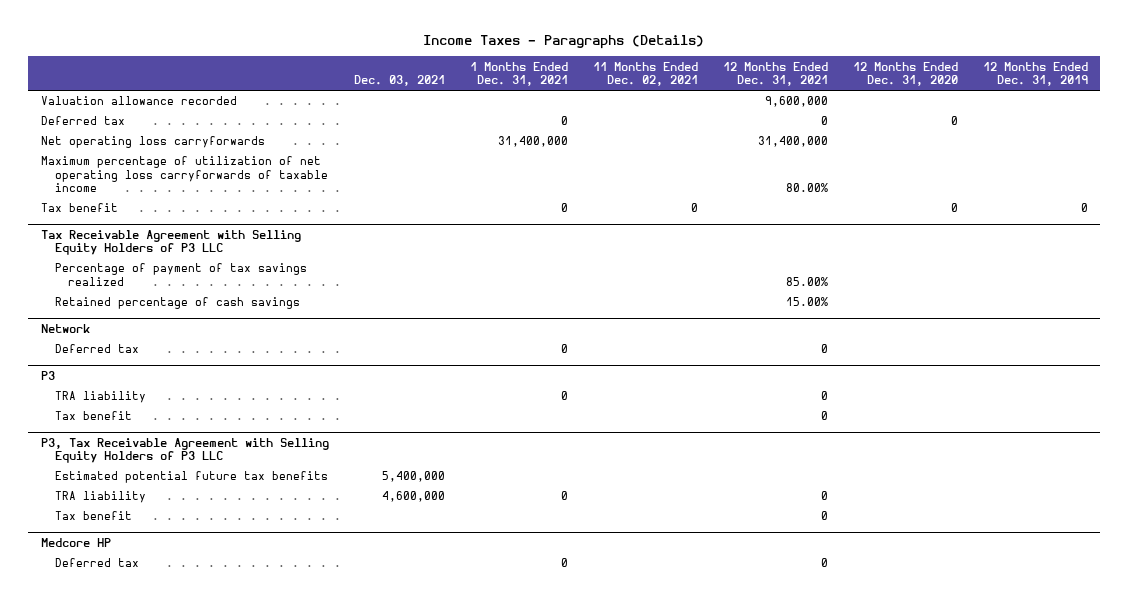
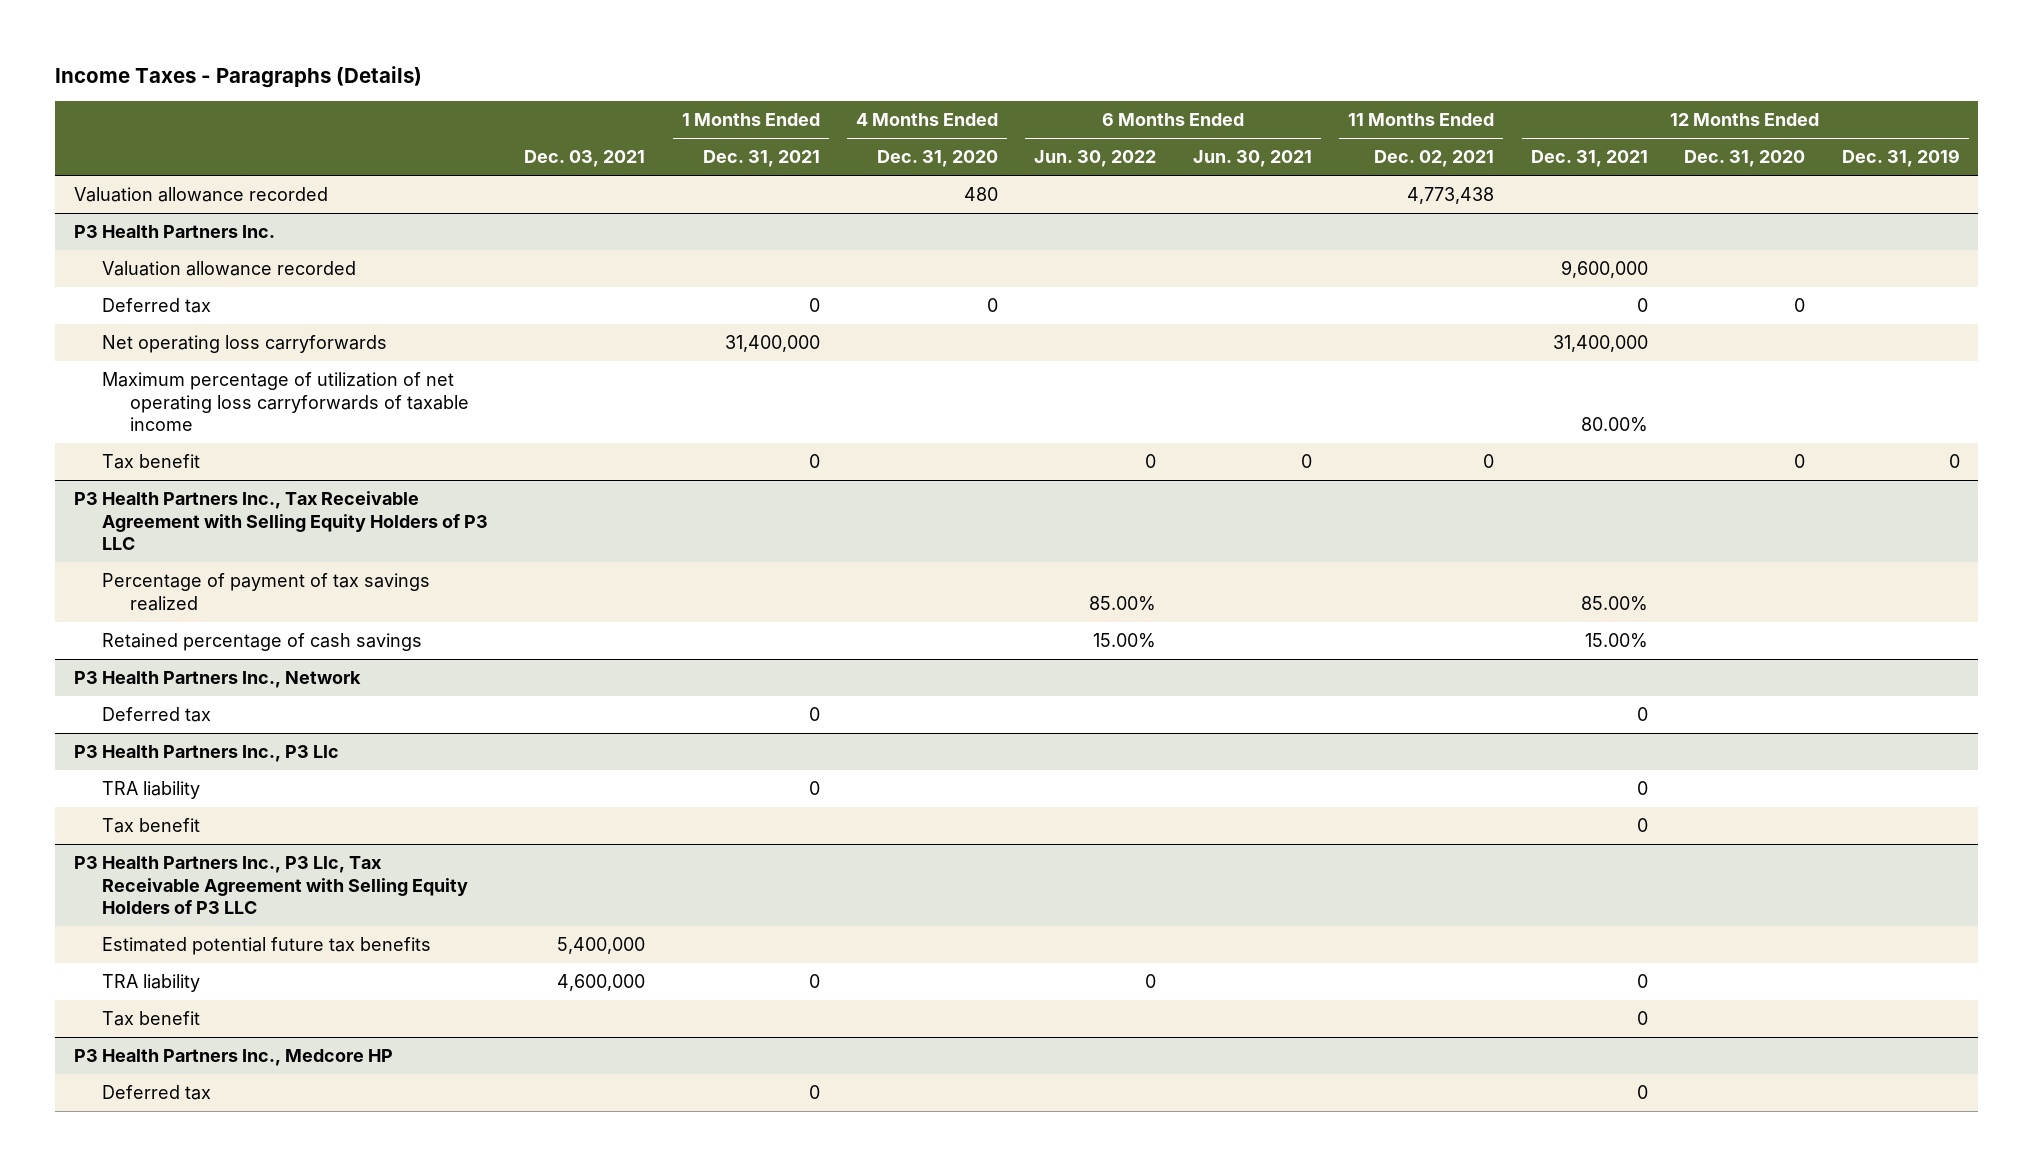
- | Dec. 03, 2021 | 1 Months Ended Dec. 31, 2021 | 11 Months Ended Dec. 02, 2021 | 12 Months Ended Dec. 31, 2021 | 12 Months Ended Dec. 31, 2020 | 12 Months Ended Dec. 31, 2019
+ | Dec. 03, 2021 | 1 Months Ended Dec. 31, 2021 | 4 Months Ended Dec. 31, 2020 | 6 Months Ended Jun. 30, 2022 | 6 Months Ended Jun. 30, 2021 | 11 Months Ended Dec. 02, 2021 | 12 Months Ended Dec. 31, 2021 | 12 Months Ended Dec. 31, 2020 | 12 Months Ended Dec. 31, 2019
+ Valuation allowance recorded | | | 480 | | | 4,773,438 | | |
+ P3 Health Partners Inc.
- Tax Receivable Agreement with Selling Equity Holders of P3 LLC
+ P3 Health Partners Inc., Tax Receivable Agreement with Selling Equity Holders of P3 LLC
- Network
+ P3 Health Partners Inc., Network
- P3
+ P3 Health Partners Inc., P3 Llc
- P3, Tax Receivable Agreement with Selling Equity Holders of P3 LLC
+ P3 Health Partners Inc., P3 Llc, Tax Receivable Agreement with Selling Equity Holders of P3 LLC
- Medcore HP
+ P3 Health Partners Inc., Medcore HP

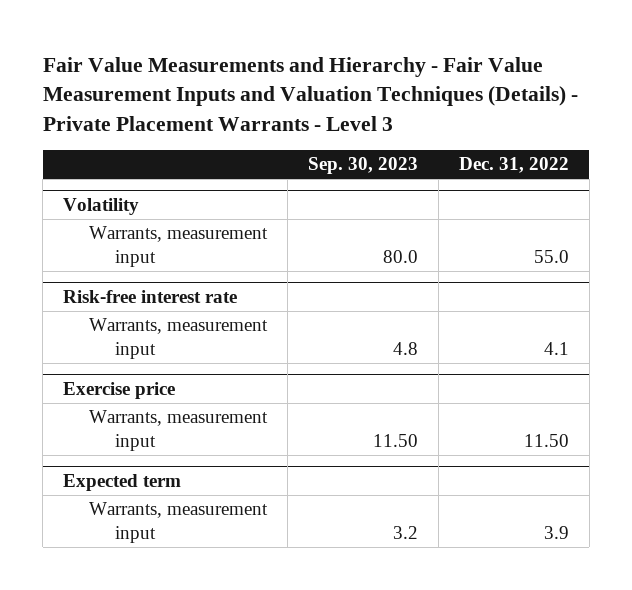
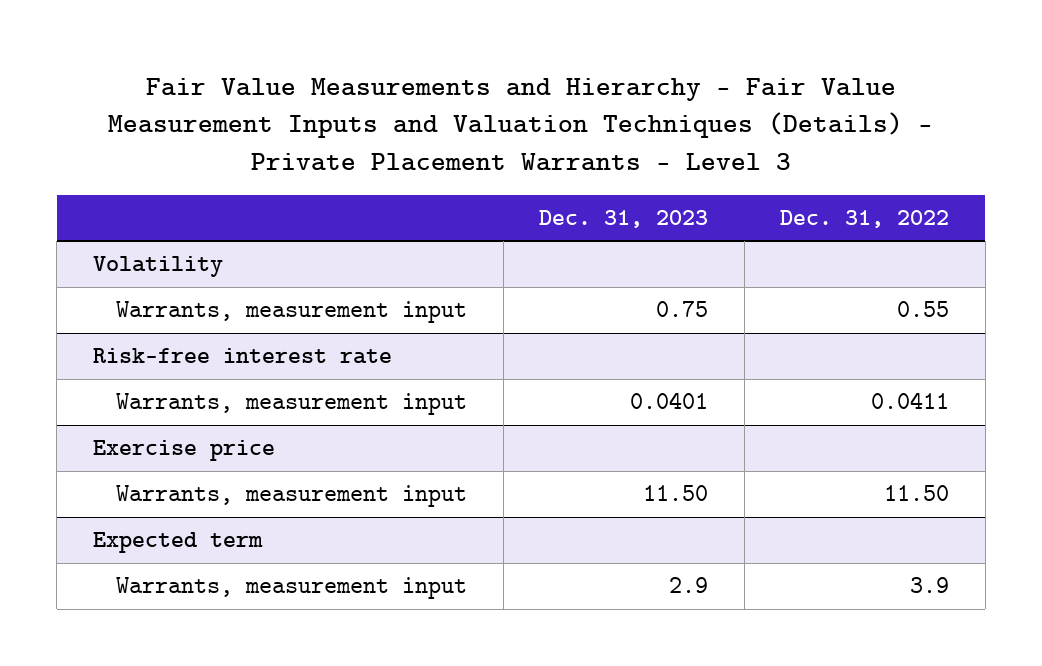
- | Sep. 30, 2023 | Dec. 31, 2022
+ | Dec. 31, 2023 | Dec. 31, 2022
@ Volatility
- Warrants, measurement input | 80.0 | 55.0
+ Warrants, measurement input | 0.75 | 0.55
@ Risk-free interest rate
- Warrants, measurement input | 4.8 | 4.1
+ Warrants, measurement input | 0.0401 | 0.0411

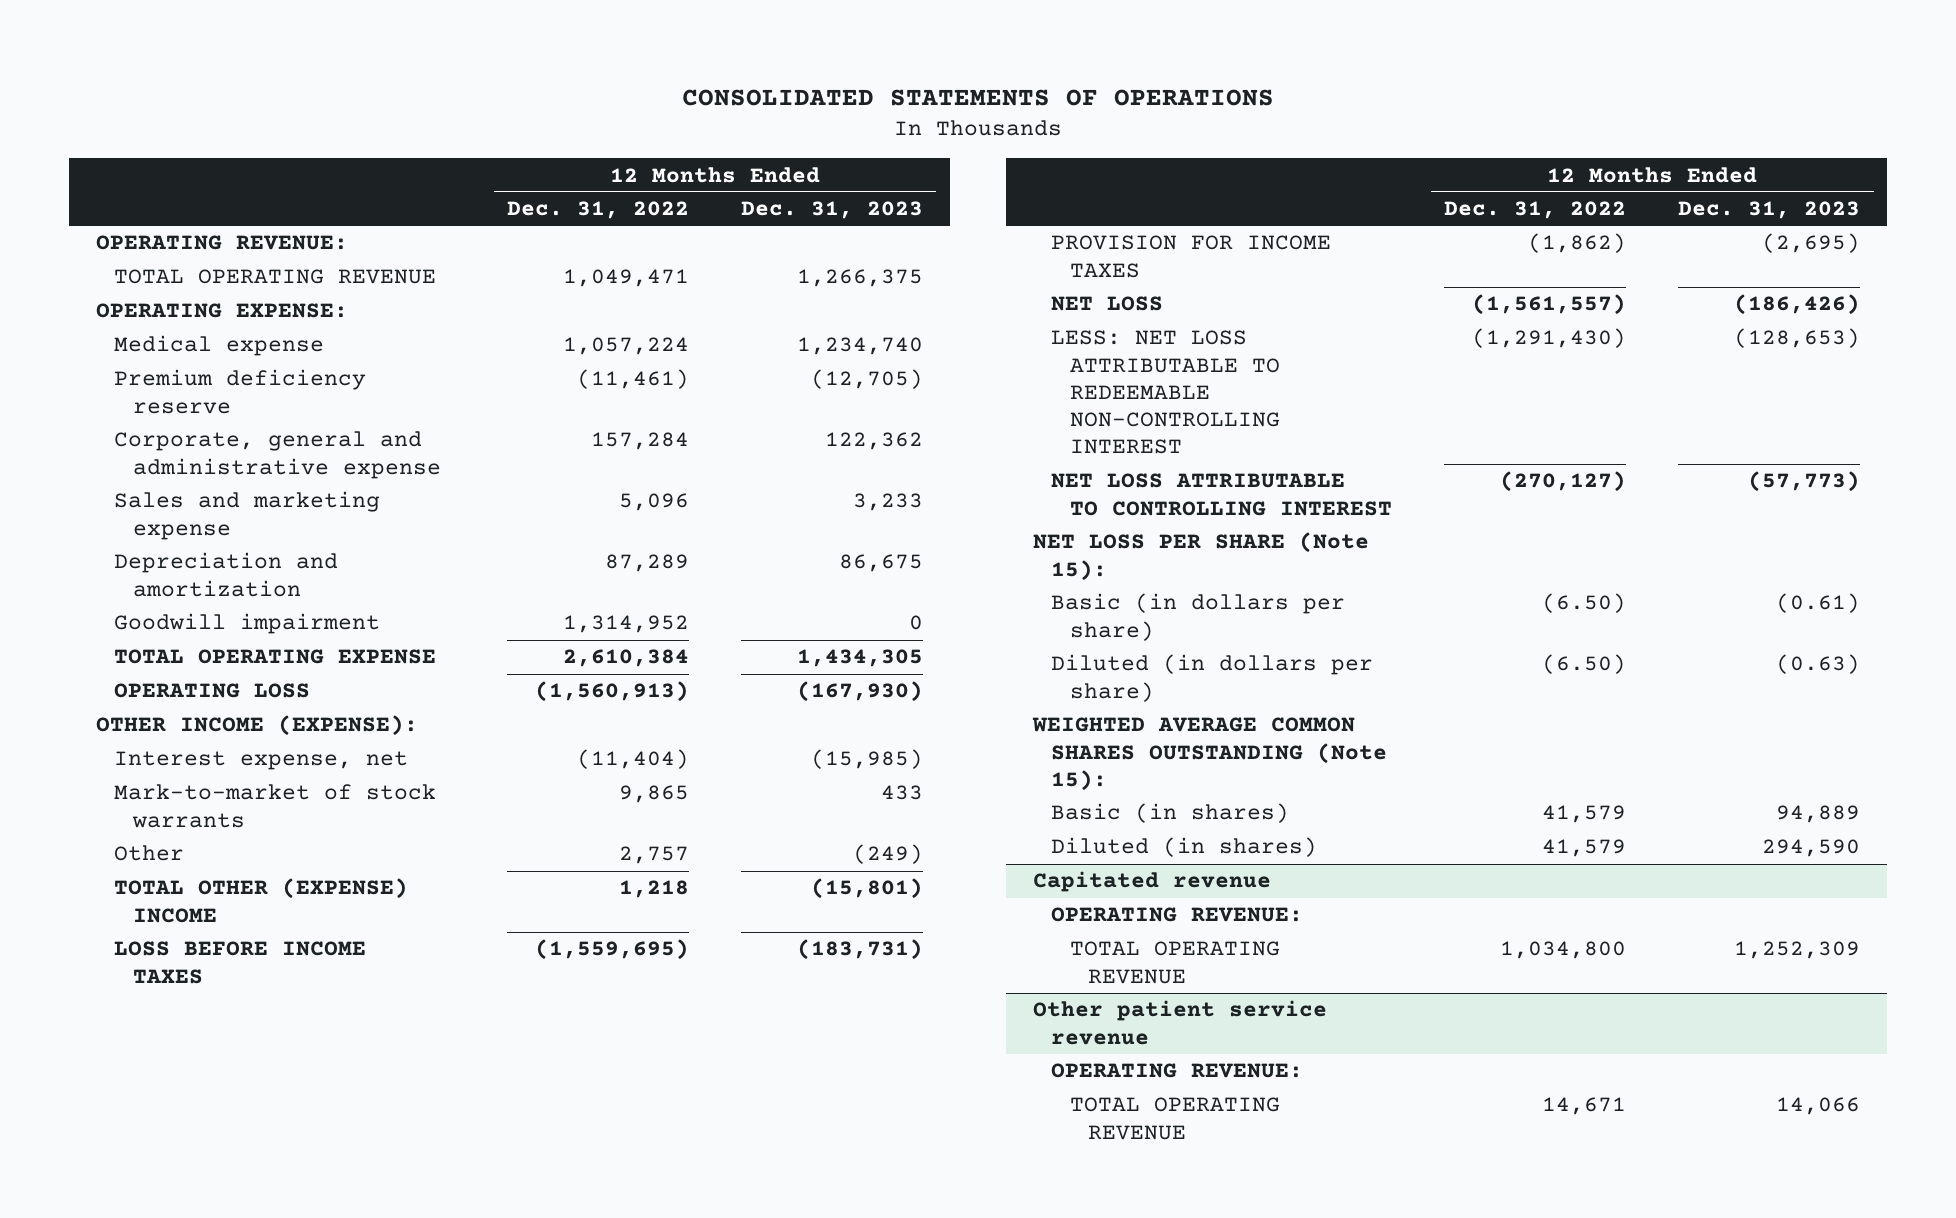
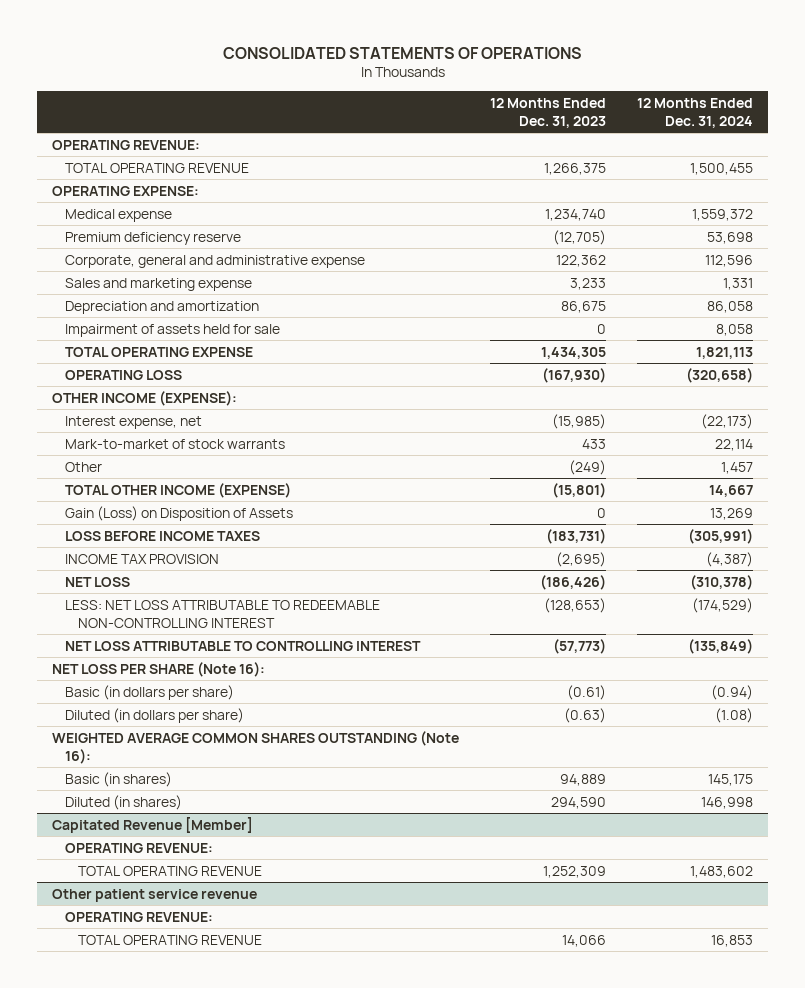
- | 12 Months Ended Dec. 31, 2022 | 12 Months Ended Dec. 31, 2023
+ | 12 Months Ended Dec. 31, 2023 | 12 Months Ended Dec. 31, 2024
- Goodwill impairment | 1,314,952 | 0
+ Impairment of assets held for sale | 0 | 8,058
- TOTAL OTHER (EXPENSE) INCOME | 1,218 | (15,801)
+ TOTAL OTHER INCOME (EXPENSE) | (15,801) | 14,667
+ Gain (Loss) on Disposition of Assets | 0 | 13,269
- PROVISION FOR INCOME TAXES | (1,862) | (2,695)
+ INCOME TAX PROVISION | (2,695) | (4,387)
- NET LOSS PER SHARE (Note 15):
+ NET LOSS PER SHARE (Note 16):
- WEIGHTED AVERAGE COMMON SHARES OUTSTANDING (Note 15):
+ WEIGHTED AVERAGE COMMON SHARES OUTSTANDING (Note 16):
- Capitated revenue
+ Capitated Revenue [Member]

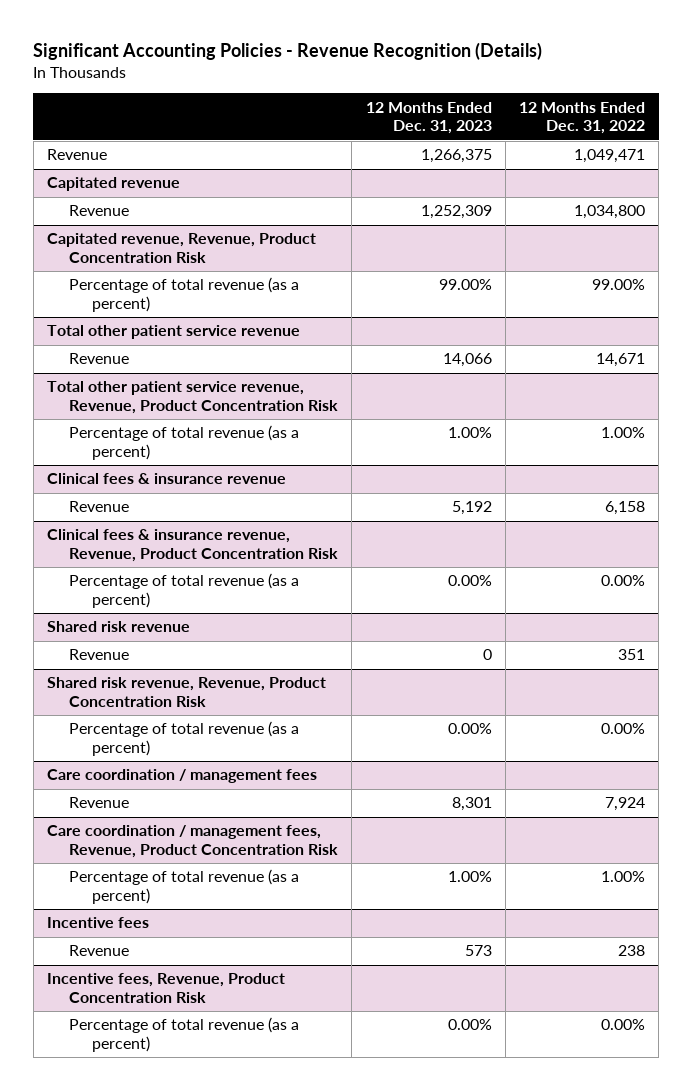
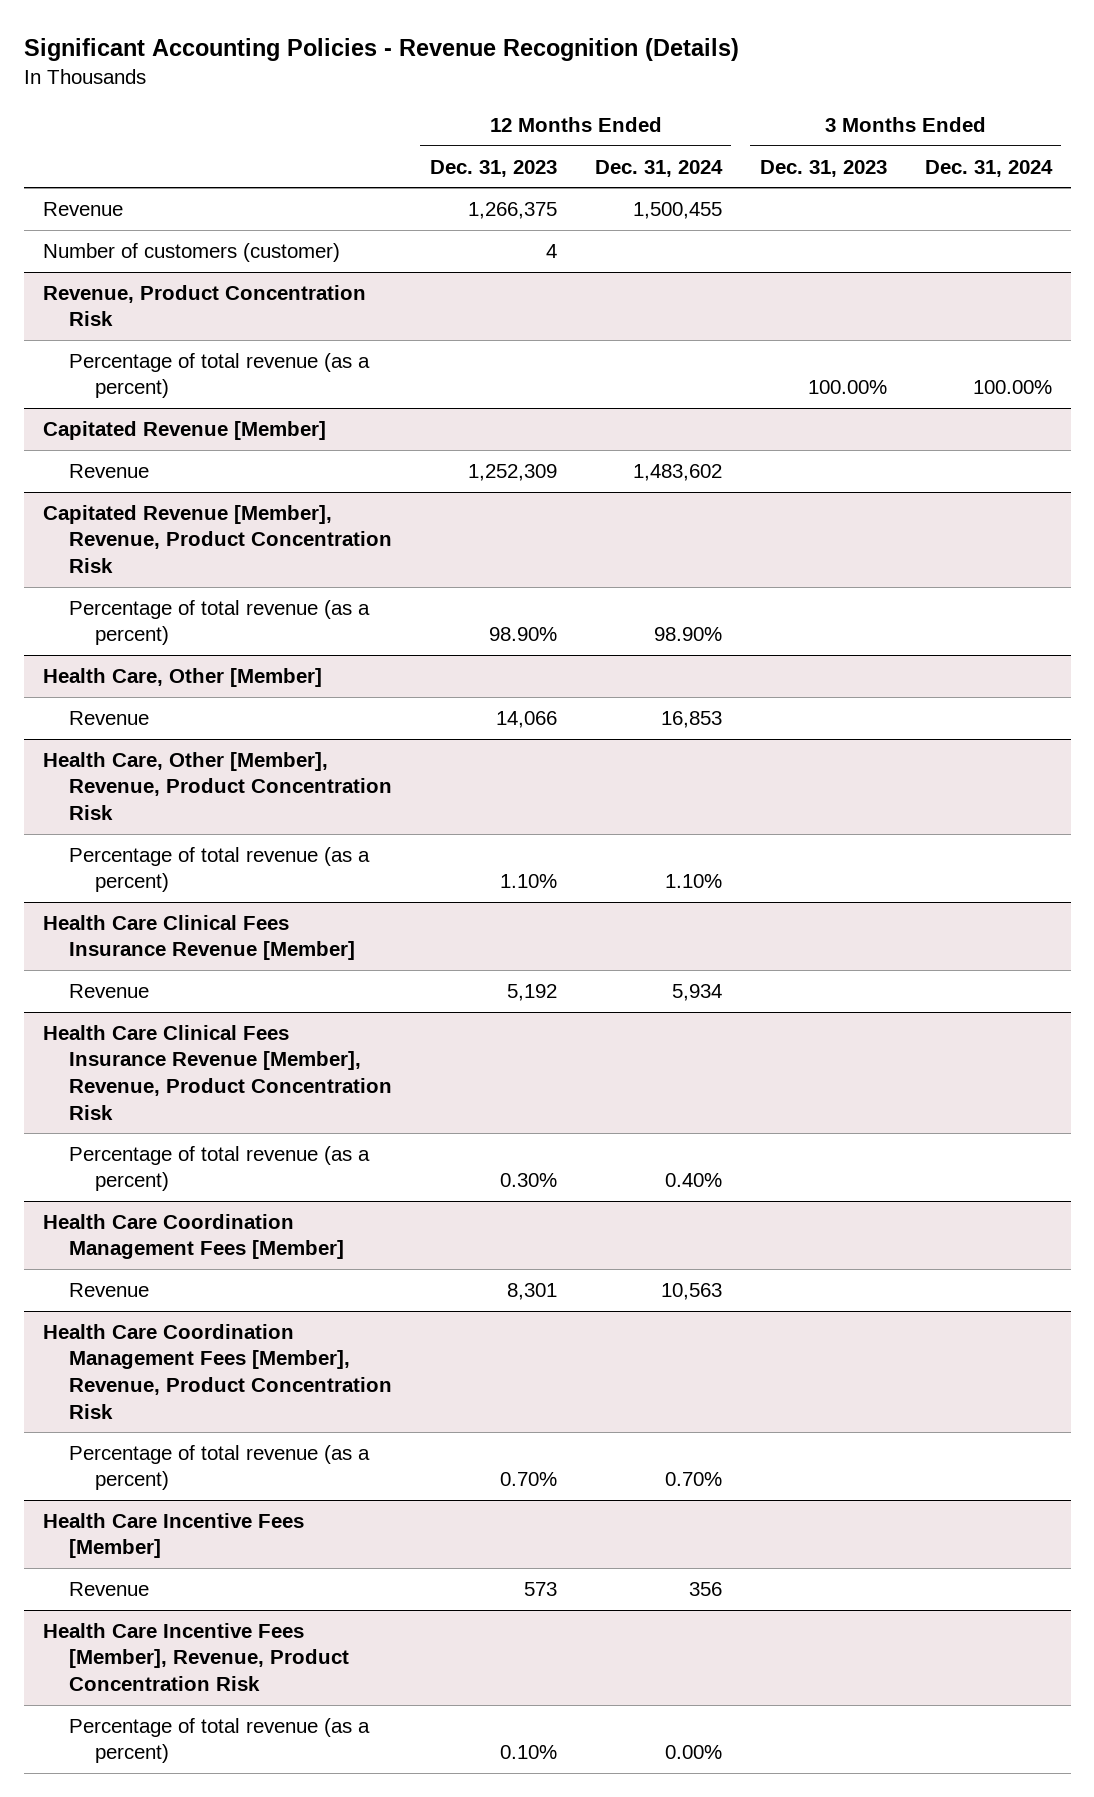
- | 12 Months Ended Dec. 31, 2023 | 12 Months Ended Dec. 31, 2022
+ | 12 Months Ended Dec. 31, 2023 | 12 Months Ended Dec. 31, 2024 | 3 Months Ended Dec. 31, 2023 | 3 Months Ended Dec. 31, 2024
- Capitated revenue
+ Number of customers (customer) | 4 | | |
+ Revenue, Product Concentration Risk
+ Percentage of total revenue (as a percent) | | | 100.00% | 100.00%
+ Capitated Revenue [Member]
- Capitated revenue, Revenue, Product Concentration Risk
- Percentage of total revenue (as a percent) | 99.00% | 99.00%
- Total other patient service revenue
+ Capitated Revenue [Member], Revenue, Product Concentration Risk
+ Percentage of total revenue (as a percent) | 98.90% | 98.90% | |
+ Health Care, Other [Member]
- Total other patient service revenue, Revenue, Product Concentration Risk
- Percentage of total revenue (as a percent) | 1.00% | 1.00%
- Clinical fees & insurance revenue
+ Health Care, Other [Member], Revenue, Product Concentration Risk
+ Percentage of total revenue (as a percent) | 1.10% | 1.10% | |
+ Health Care Clinical Fees Insurance Revenue [Member]
- Clinical fees & insurance revenue, Revenue, Product Concentration Risk
- Percentage of total revenue (as a percent) | 0.00% | 0.00%
- Shared risk revenue
- Revenue | 0 | 351
- Shared risk revenue, Revenue, Product Concentration Risk
- Percentage of total revenue (as a percent) | 0.00% | 0.00%
- Care coordination / management fees
+ Health Care Clinical Fees Insurance Revenue [Member], Revenue, Product Concentration Risk
+ Percentage of total revenue (as a percent) | 0.30% | 0.40% | |
+ Health Care Coordination Management Fees [Member]
- Care coordination / management fees, Revenue, Product Concentration Risk
- Percentage of total revenue (as a percent) | 1.00% | 1.00%
- Incentive fees
+ Health Care Coordination Management Fees [Member], Revenue, Product Concentration Risk
+ Percentage of total revenue (as a percent) | 0.70% | 0.70% | |
+ Health Care Incentive Fees [Member]
- Incentive fees, Revenue, Product Concentration Risk
- Percentage of total revenue (as a percent) | 0.00% | 0.00%
+ Health Care Incentive Fees [Member], Revenue, Product Concentration Risk
+ Percentage of total revenue (as a percent) | 0.10% | 0.00% | |

